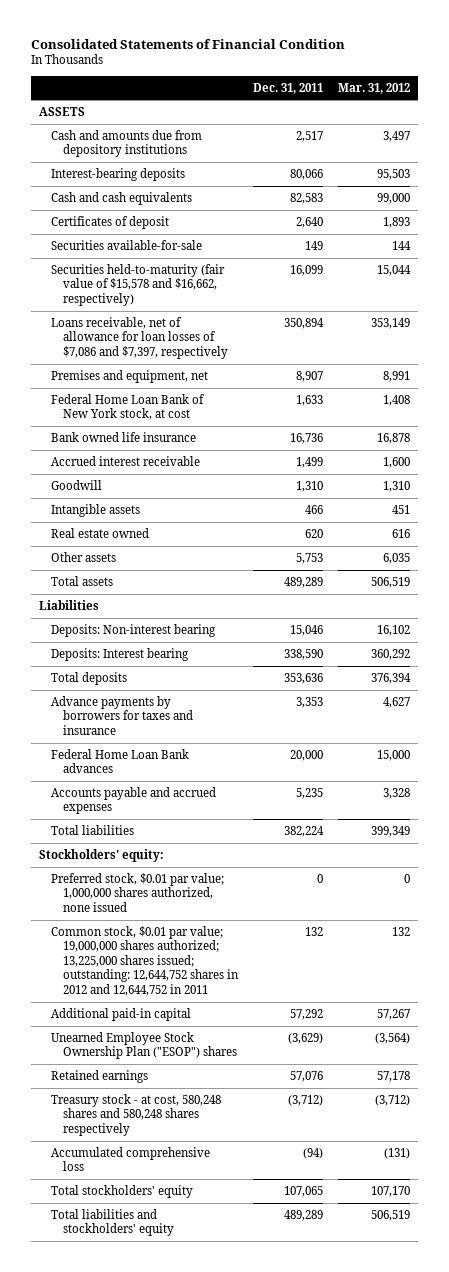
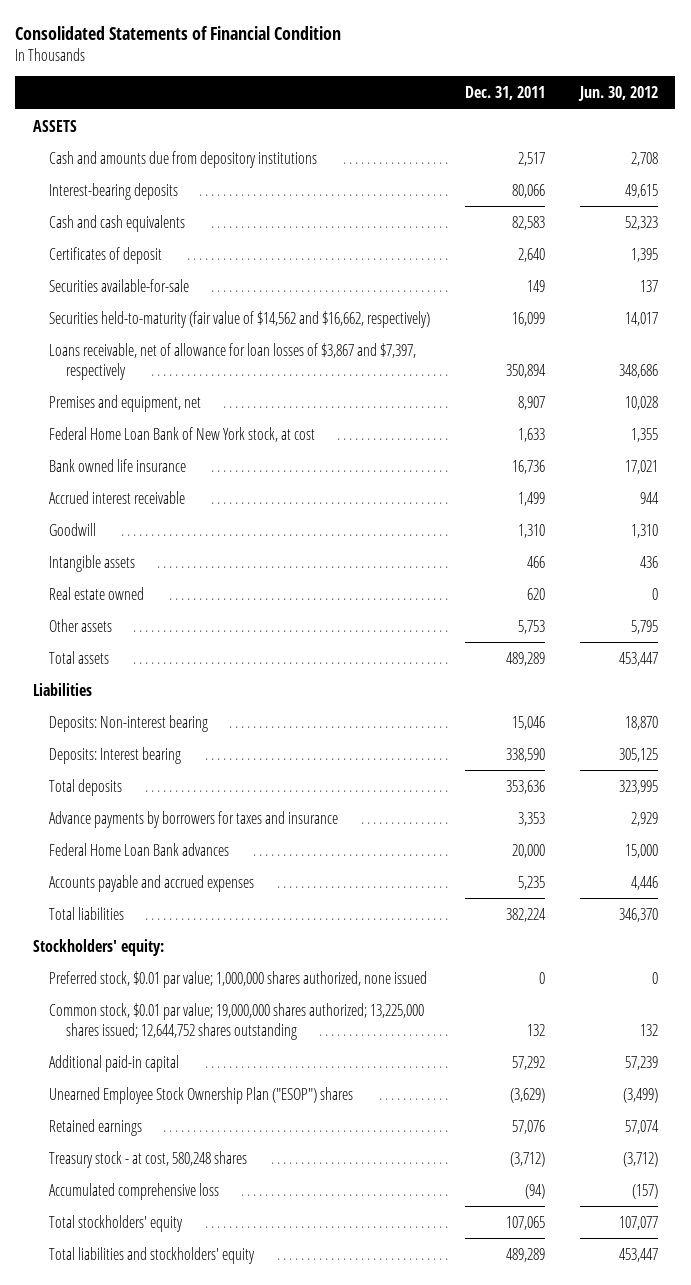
- | Dec. 31, 2011 | Mar. 31, 2012
+ | Dec. 31, 2011 | Jun. 30, 2012
- Securities held-to-maturity (fair value of $15,578 and $16,662, respectively) | 16,099 | 15,044
- Loans receivable, net of allowance for loan losses of $7,086 and $7,397, respectively | 350,894 | 353,149
+ Securities held-to-maturity (fair value of $14,562 and $16,662, respectively) | 16,099 | 14,017
+ Loans receivable, net of allowance for loan losses of $3,867 and $7,397, respectively | 350,894 | 348,686
- Common stock, $0.01 par value; 19,000,000 shares authorized; 13,225,000 shares issued; outstanding: 12,644,752 shares in 2012 and 12,644,752 in 2011 | 132 | 132
+ Common stock, $0.01 par value; 19,000,000 shares authorized; 13,225,000 shares issued; 12,644,752 shares outstanding | 132 | 132
- Treasury stock - at cost, 580,248 shares and 580,248 shares respectively | (3,712) | (3,712)
+ Treasury stock - at cost, 580,248 shares | (3,712) | (3,712)

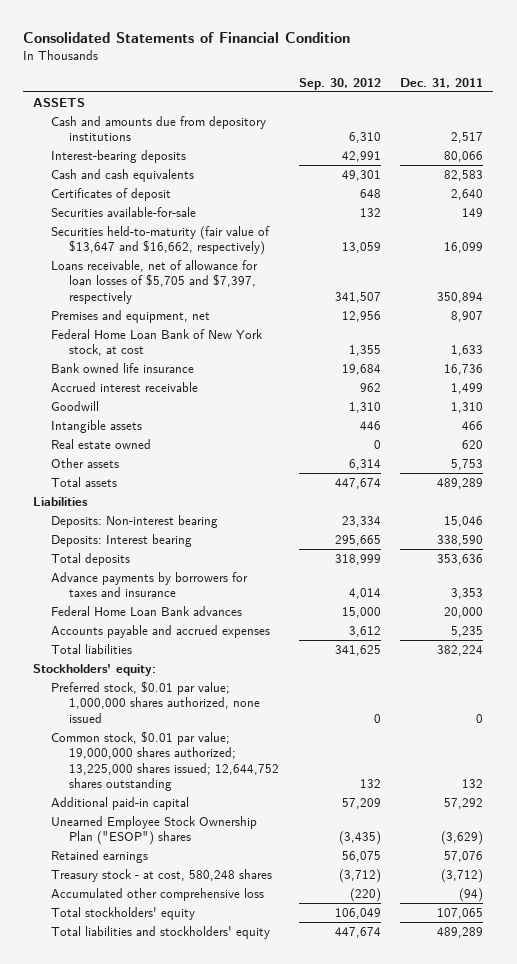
- | Dec. 31, 2011 | Jun. 30, 2012
+ | Sep. 30, 2012 | Dec. 31, 2011
- Securities held-to-maturity (fair value of $14,562 and $16,662, respectively) | 16,099 | 14,017
- Loans receivable, net of allowance for loan losses of $3,867 and $7,397, respectively | 350,894 | 348,686
+ Securities held-to-maturity (fair value of $13,647 and $16,662, respectively) | 13,059 | 16,099
+ Loans receivable, net of allowance for loan losses of $5,705 and $7,397, respectively | 341,507 | 350,894
- Accumulated comprehensive loss | (94) | (157)
+ Accumulated other comprehensive loss | (220) | (94)

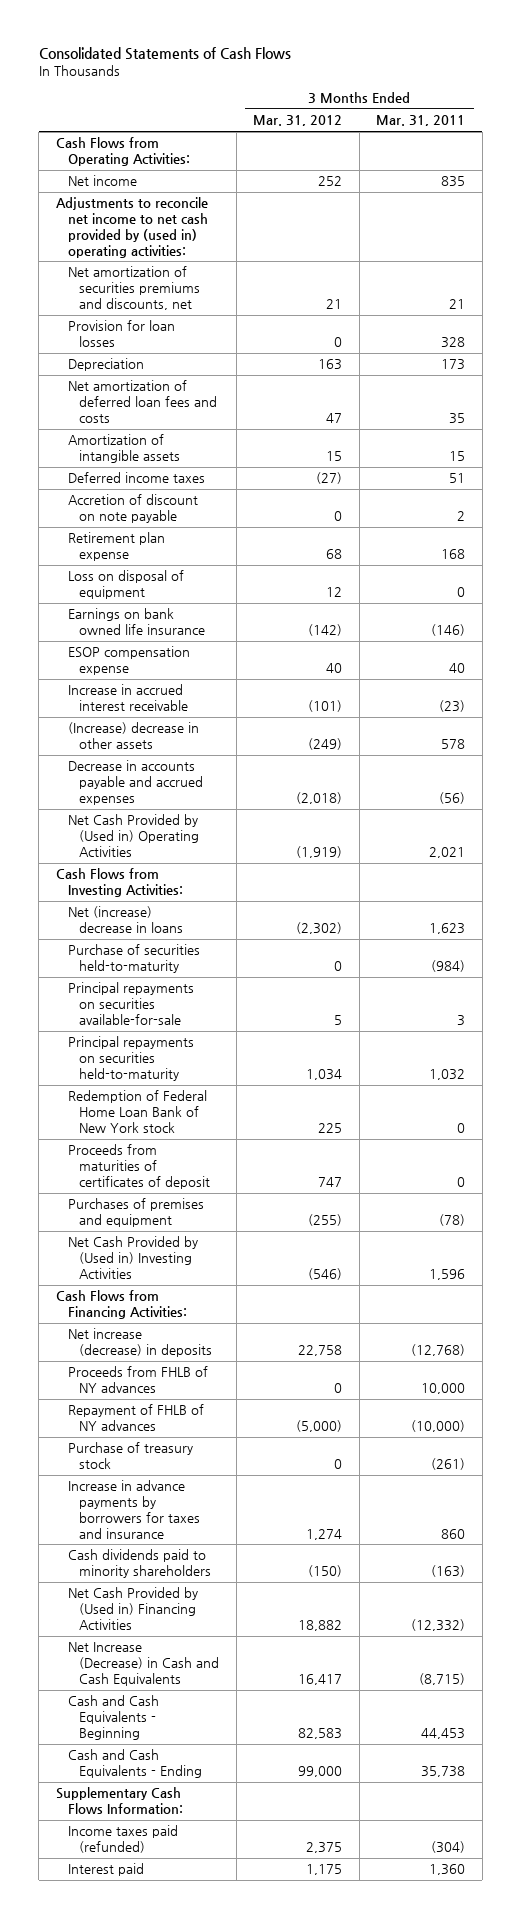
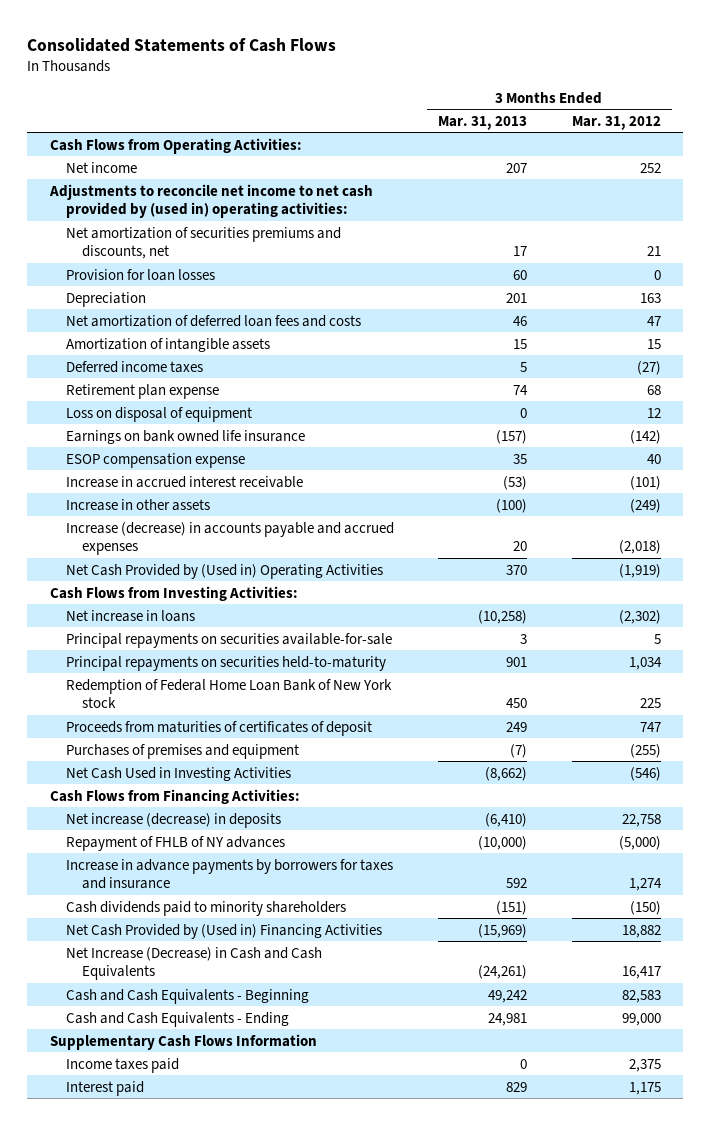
- | 3 Months Ended Mar. 31, 2012 | 3 Months Ended Mar. 31, 2011
+ | 3 Months Ended Mar. 31, 2013 | 3 Months Ended Mar. 31, 2012
- Accretion of discount on note payable | 0 | 2
- (Increase) decrease in other assets | (249) | 578
- Decrease in accounts payable and accrued expenses | (2,018) | (56)
+ Increase in other assets | (100) | (249)
+ Increase (decrease) in accounts payable and accrued expenses | 20 | (2,018)
- Net (increase) decrease in loans | (2,302) | 1,623
- Purchase of securities held-to-maturity | 0 | (984)
+ Net increase in loans | (10,258) | (2,302)
- Net Cash Provided by (Used in) Investing Activities | (546) | 1,596
+ Net Cash Used in Investing Activities | (8,662) | (546)
- Proceeds from FHLB of NY advances | 0 | 10,000
- Purchase of treasury stock | 0 | (261)
- Supplementary Cash Flows Information:
- Income taxes paid (refunded) | 2,375 | (304)
+ Supplementary Cash Flows Information
+ Income taxes paid | 0 | 2,375

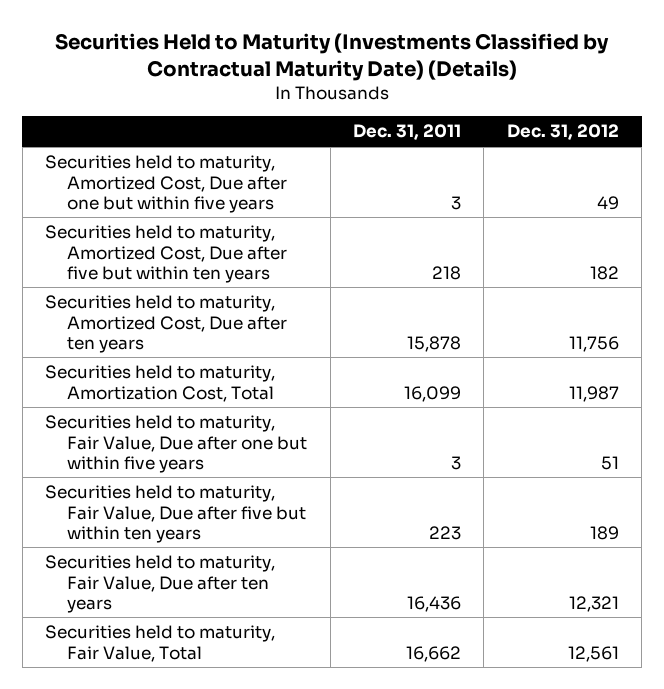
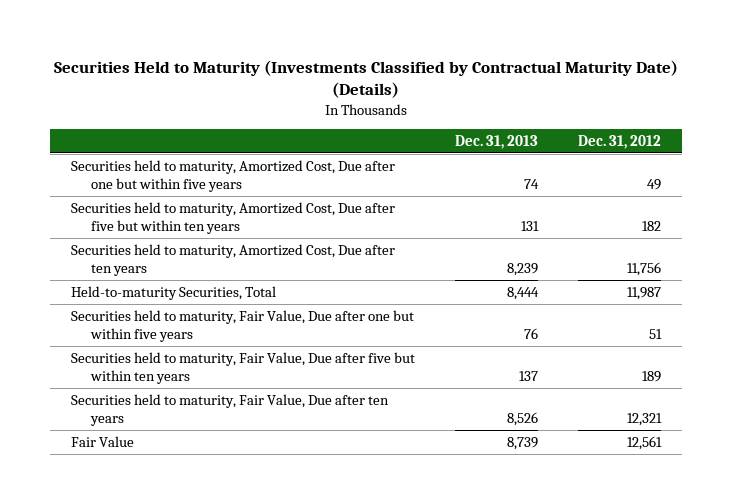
- | Dec. 31, 2011 | Dec. 31, 2012
+ | Dec. 31, 2013 | Dec. 31, 2012
- Securities held to maturity, Amortization Cost, Total | 16,099 | 11,987
+ Held-to-maturity Securities, Total | 8,444 | 11,987
- Securities held to maturity, Fair Value, Total | 16,662 | 12,561
+ Fair Value | 8,739 | 12,561

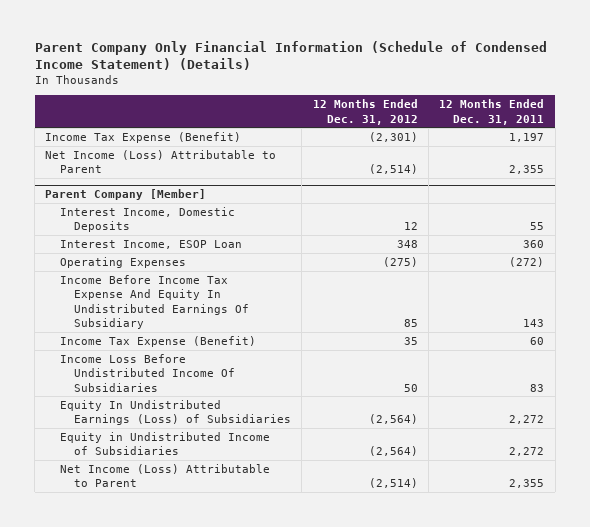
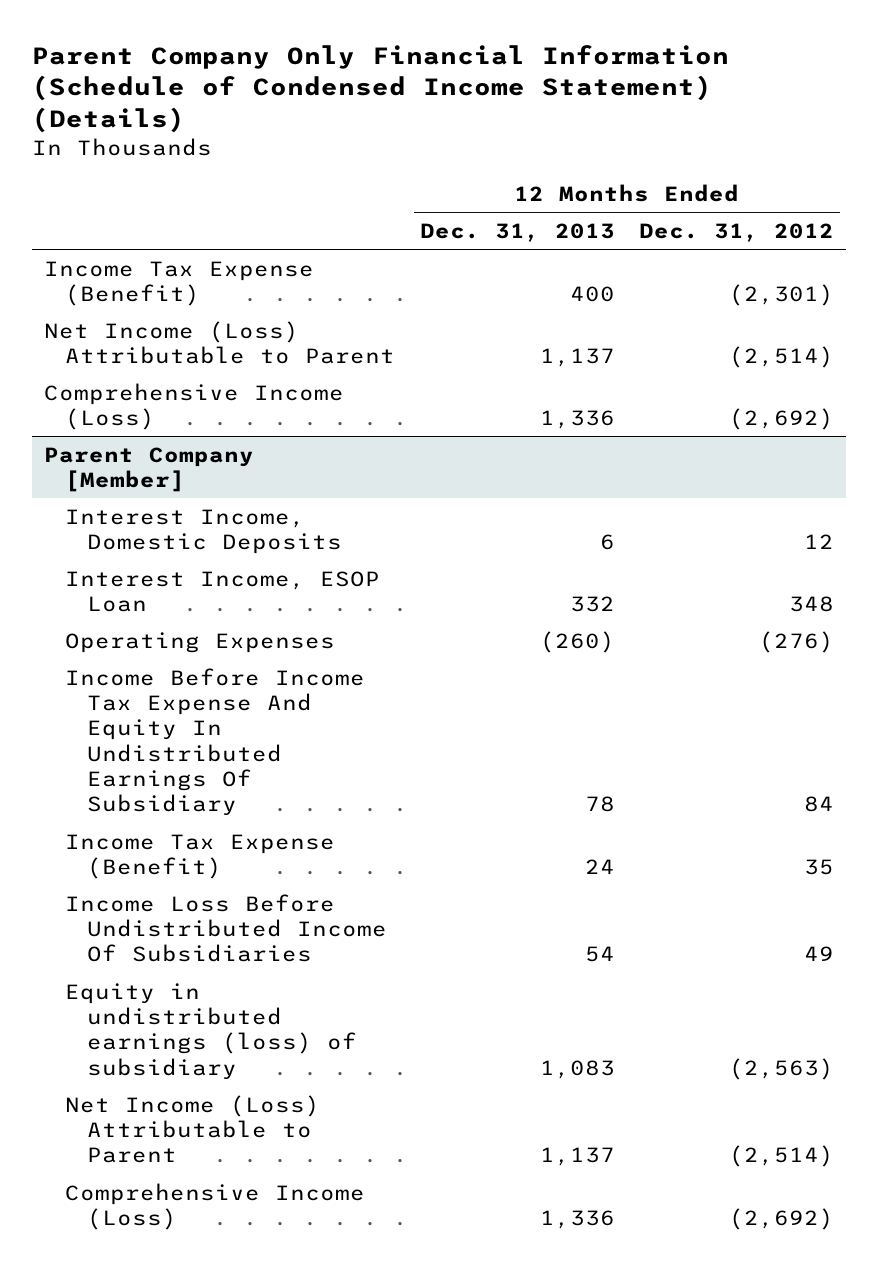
- | 12 Months Ended Dec. 31, 2012 | 12 Months Ended Dec. 31, 2011
+ | 12 Months Ended Dec. 31, 2013 | 12 Months Ended Dec. 31, 2012
+ Comprehensive Income (Loss) | 1,336 | (2,692)
@ Parent Company [Member]
- Operating Expenses | (275) | (272)
- Income Before Income Tax Expense And Equity In Undistributed Earnings Of Subsidiary | 85 | 143
+ Operating Expenses | (260) | (276)
+ Income Before Income Tax Expense And Equity In Undistributed Earnings Of Subsidiary | 78 | 84
- Income Loss Before Undistributed Income Of Subsidiaries | 50 | 83
- Equity In Undistributed Earnings (Loss) of Subsidiaries | (2,564) | 2,272
- Equity in Undistributed Income of Subsidiaries | (2,564) | 2,272
+ Income Loss Before Undistributed Income Of Subsidiaries | 54 | 49
+ Equity in undistributed earnings (loss) of subsidiary | 1,083 | (2,563)
+ Comprehensive Income (Loss) | 1,336 | (2,692)

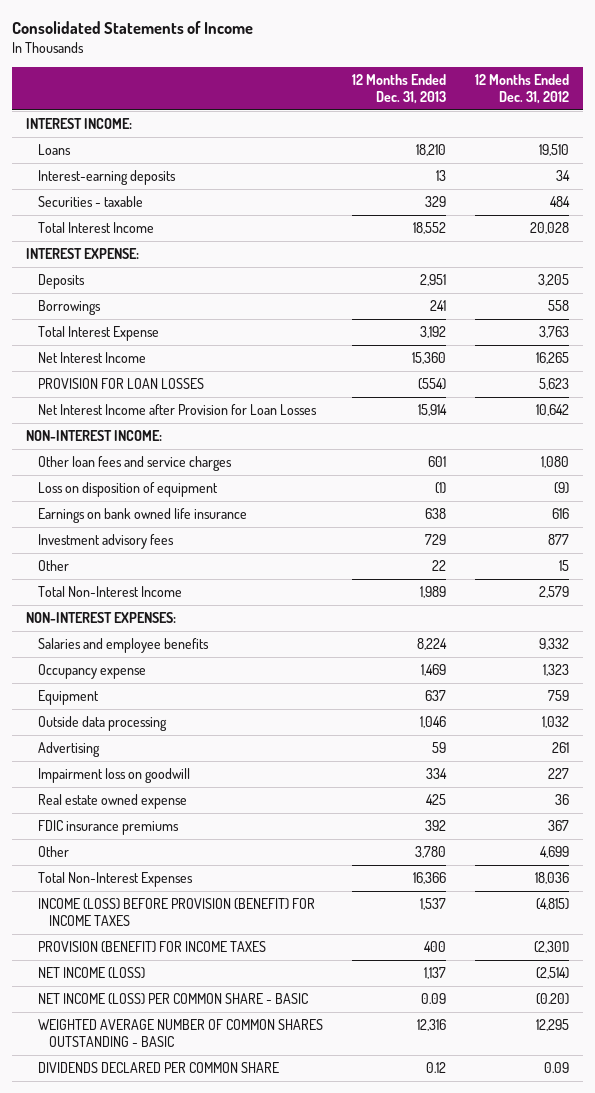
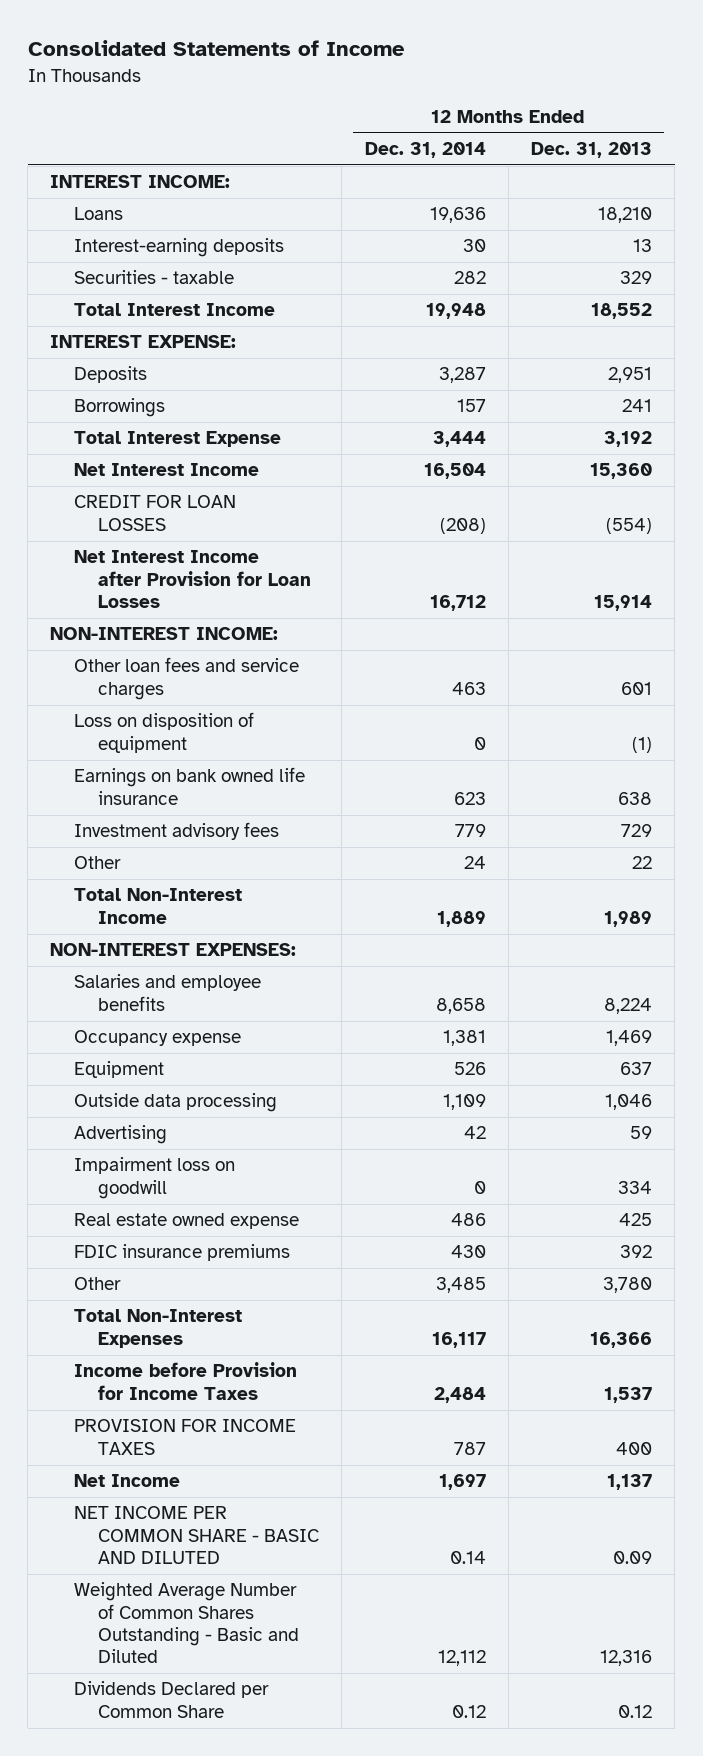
- | 12 Months Ended Dec. 31, 2013 | 12 Months Ended Dec. 31, 2012
+ | 12 Months Ended Dec. 31, 2014 | 12 Months Ended Dec. 31, 2013
- PROVISION FOR LOAN LOSSES | (554) | 5,623
+ CREDIT FOR LOAN LOSSES | (208) | (554)
- INCOME (LOSS) BEFORE PROVISION (BENEFIT) FOR INCOME TAXES | 1,537 | (4,815)
- PROVISION (BENEFIT) FOR INCOME TAXES | 400 | (2,301)
- NET INCOME (LOSS) | 1,137 | (2,514)
- NET INCOME (LOSS) PER COMMON SHARE - BASIC | 0.09 | (0.20)
- WEIGHTED AVERAGE NUMBER OF COMMON SHARES OUTSTANDING - BASIC | 12,316 | 12,295
- DIVIDENDS DECLARED PER COMMON SHARE | 0.12 | 0.09
+ Income before Provision for Income Taxes | 2,484 | 1,537
+ PROVISION FOR INCOME TAXES | 787 | 400
+ Net Income | 1,697 | 1,137
+ NET INCOME PER COMMON SHARE - BASIC AND DILUTED | 0.14 | 0.09
+ Weighted Average Number of Common Shares Outstanding - Basic and Diluted | 12,112 | 12,316
+ Dividends Declared per Common Share | 0.12 | 0.12

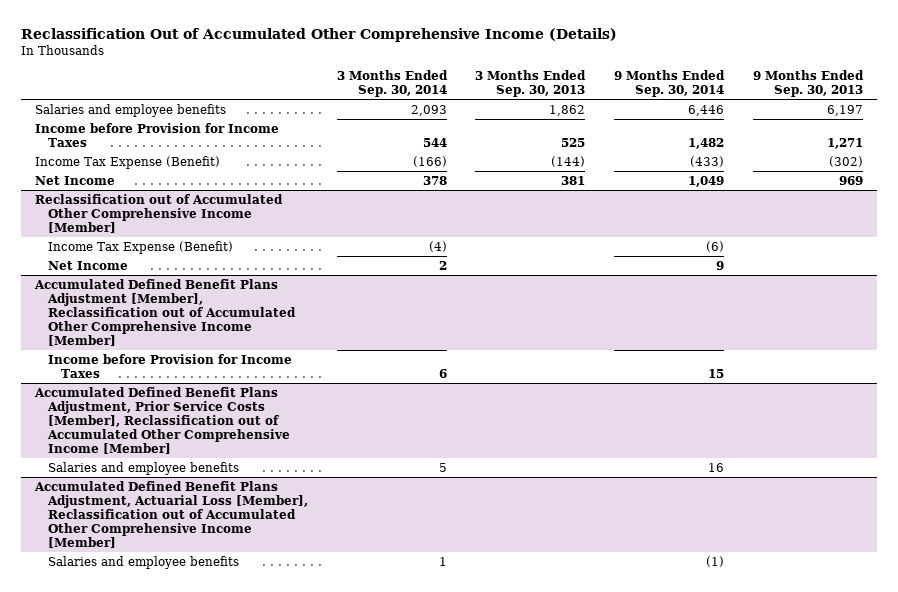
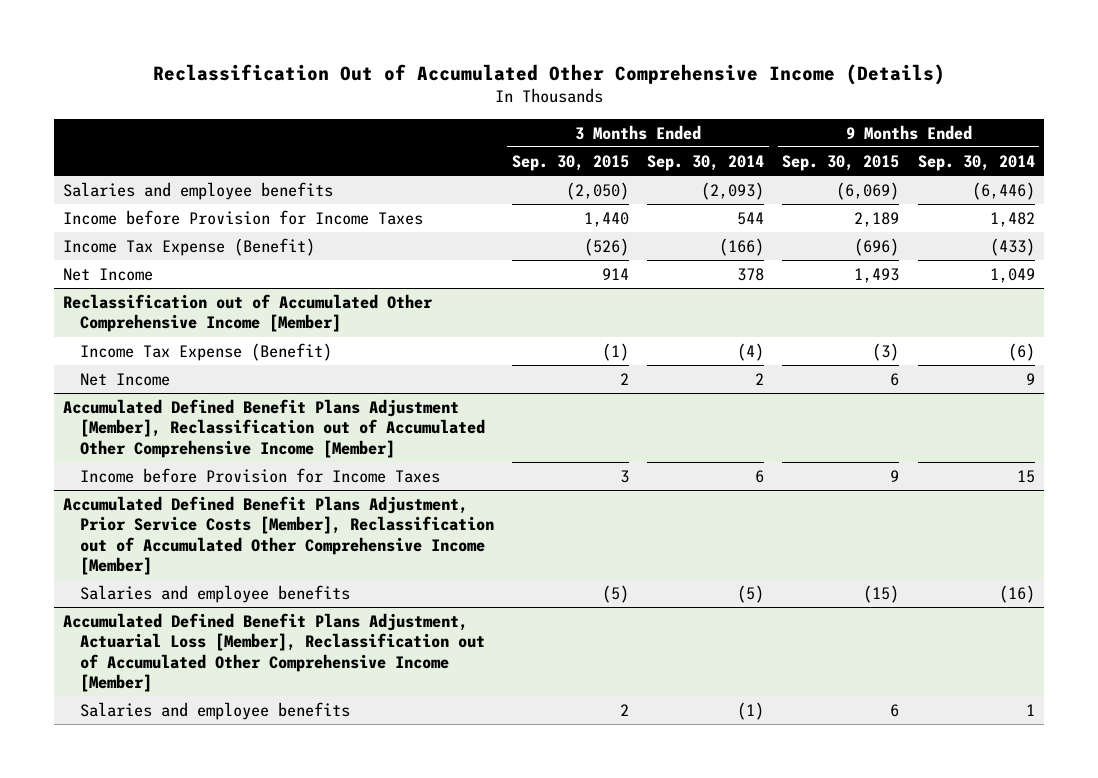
- | 3 Months Ended Sep. 30, 2014 | 3 Months Ended Sep. 30, 2013 | 9 Months Ended Sep. 30, 2014 | 9 Months Ended Sep. 30, 2013
+ | 3 Months Ended Sep. 30, 2015 | 3 Months Ended Sep. 30, 2014 | 9 Months Ended Sep. 30, 2015 | 9 Months Ended Sep. 30, 2014
- Salaries and employee benefits | 2,093 | 1,862 | 6,446 | 6,197
+ Salaries and employee benefits | (2,050) | (2,093) | (6,069) | (6,446)
@ Accumulated Defined Benefit Plans Adjustment, Prior Service Costs [Member], Reclassification out of Accumulated Other Comprehensive Income [Member]
- Salaries and employee benefits | 5 | | 16 |
+ Salaries and employee benefits | (5) | (5) | (15) | (16)
@ Accumulated Defined Benefit Plans Adjustment, Actuarial Loss [Member], Reclassification out of Accumulated Other Comprehensive Income [Member]
- Salaries and employee benefits | 1 | | (1) |
+ Salaries and employee benefits | 2 | (1) | 6 | 1

